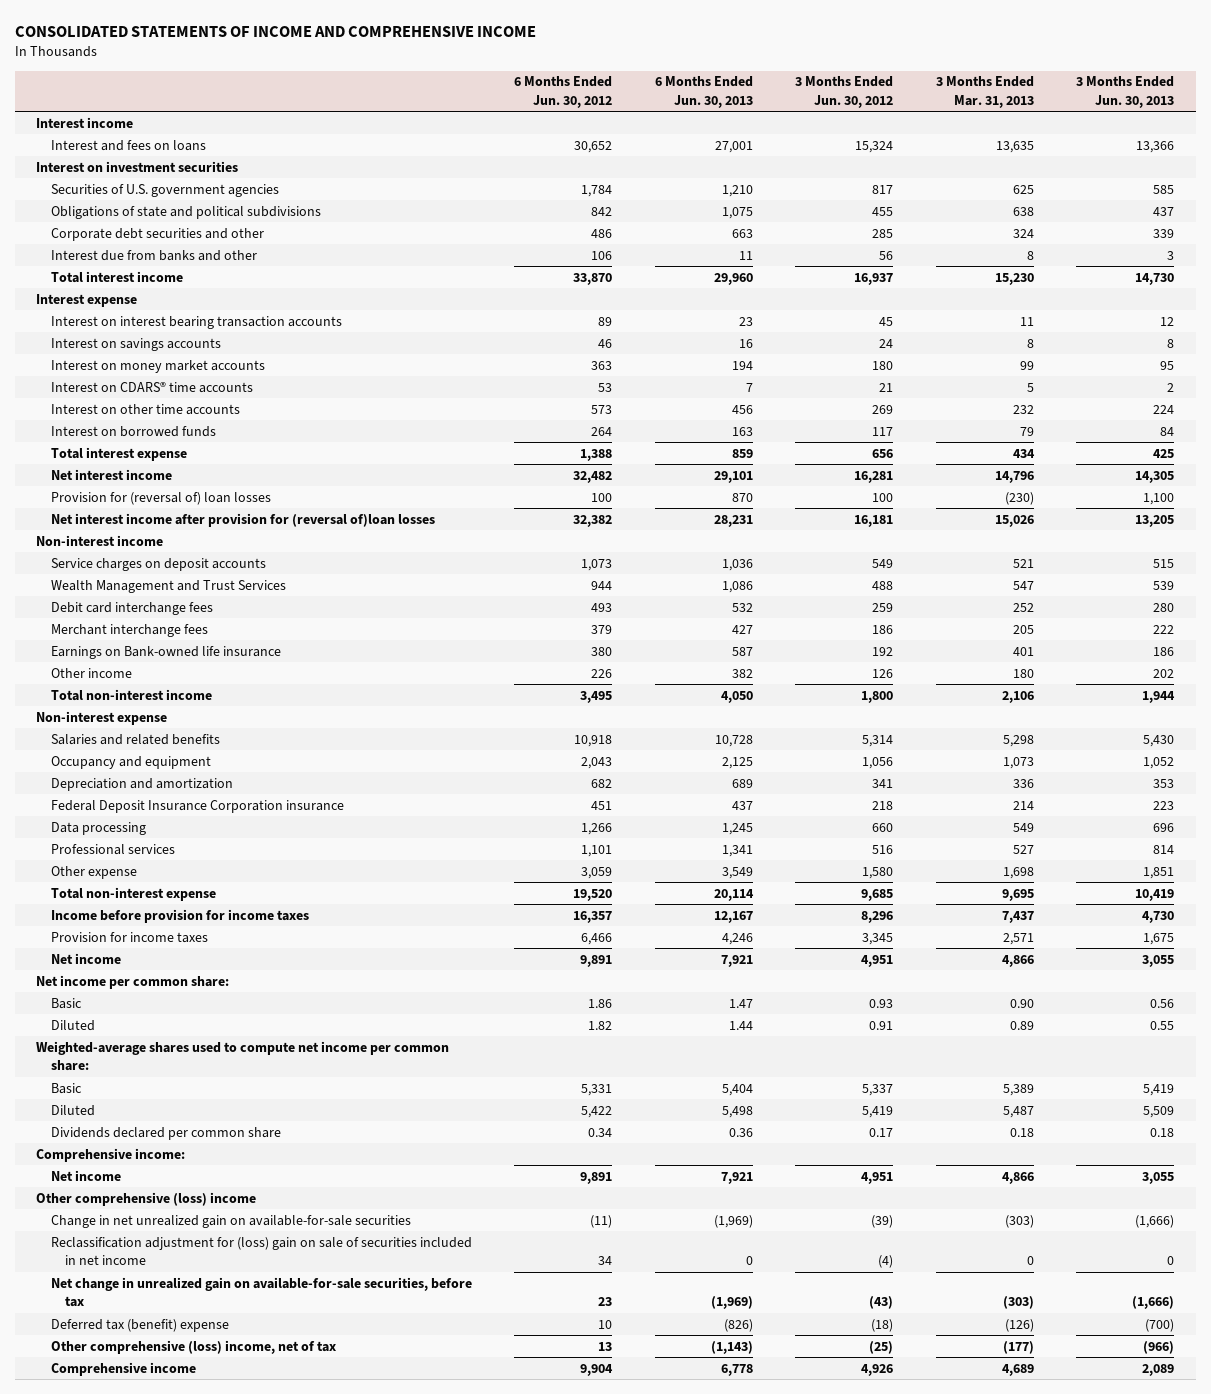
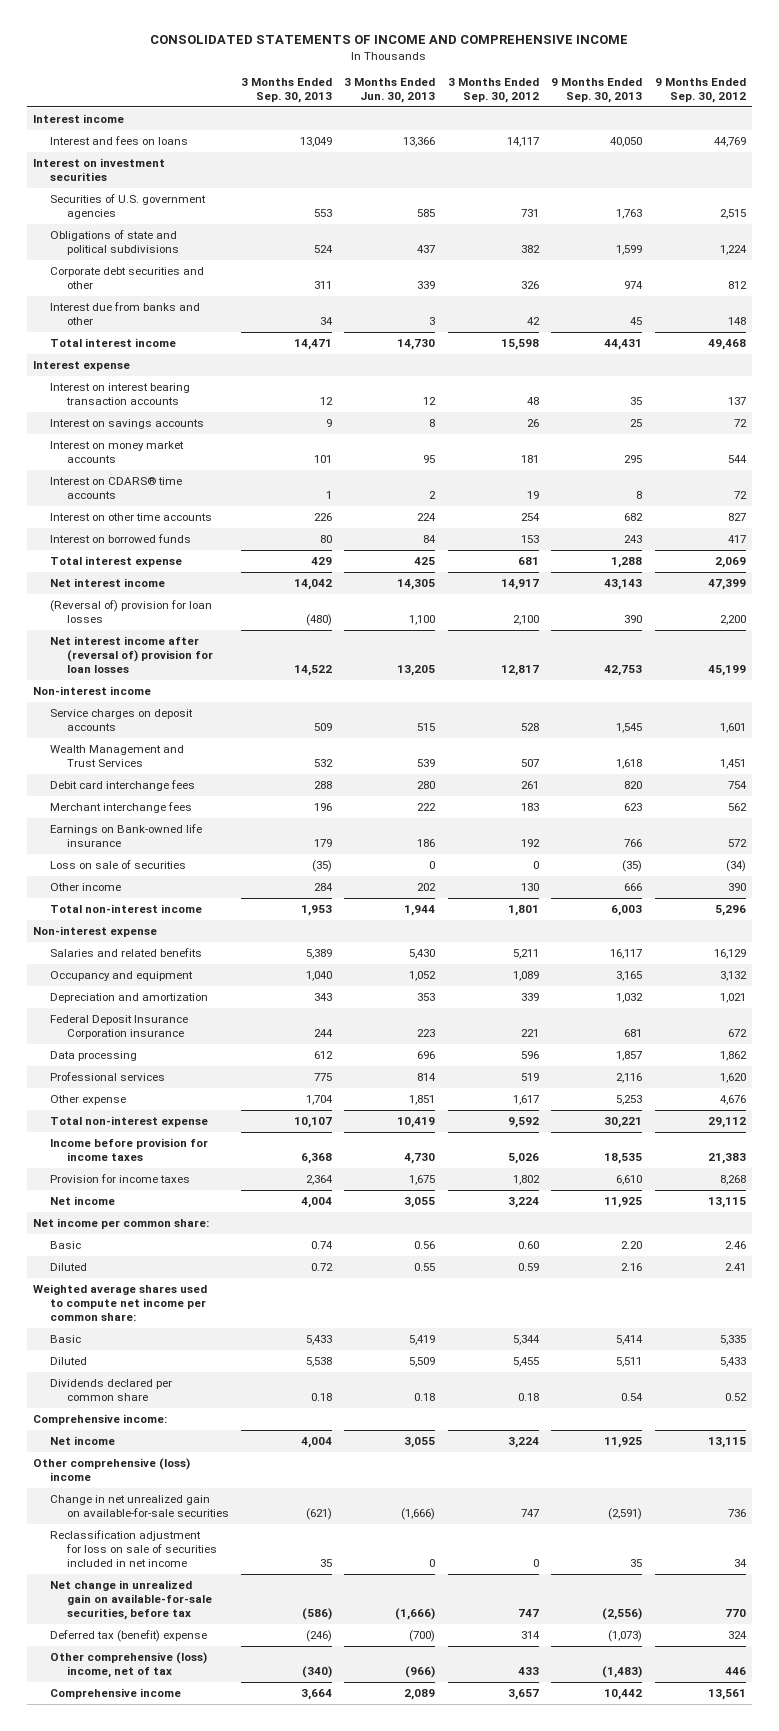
- | 6 Months Ended Jun. 30, 2012 | 6 Months Ended Jun. 30, 2013 | 3 Months Ended Jun. 30, 2012 | 3 Months Ended Mar. 31, 2013 | 3 Months Ended Jun. 30, 2013
+ | 3 Months Ended Sep. 30, 2013 | 3 Months Ended Jun. 30, 2013 | 3 Months Ended Sep. 30, 2012 | 9 Months Ended Sep. 30, 2013 | 9 Months Ended Sep. 30, 2012
- Provision for (reversal of) loan losses | 100 | 870 | 100 | (230) | 1,100
- Net interest income after provision for (reversal of)loan losses | 32,382 | 28,231 | 16,181 | 15,026 | 13,205
+ (Reversal of) provision for loan losses | (480) | 1,100 | 2,100 | 390 | 2,200
+ Net interest income after (reversal of) provision for loan losses | 14,522 | 13,205 | 12,817 | 42,753 | 45,199
+ Loss on sale of securities | (35) | 0 | 0 | (35) | (34)
- Weighted-average shares used to compute net income per common share:
+ Weighted average shares used to compute net income per common share:
- Reclassification adjustment for (loss) gain on sale of securities included in net income | 34 | 0 | (4) | 0 | 0
+ Reclassification adjustment for loss on sale of securities included in net income | 35 | 0 | 0 | 35 | 34

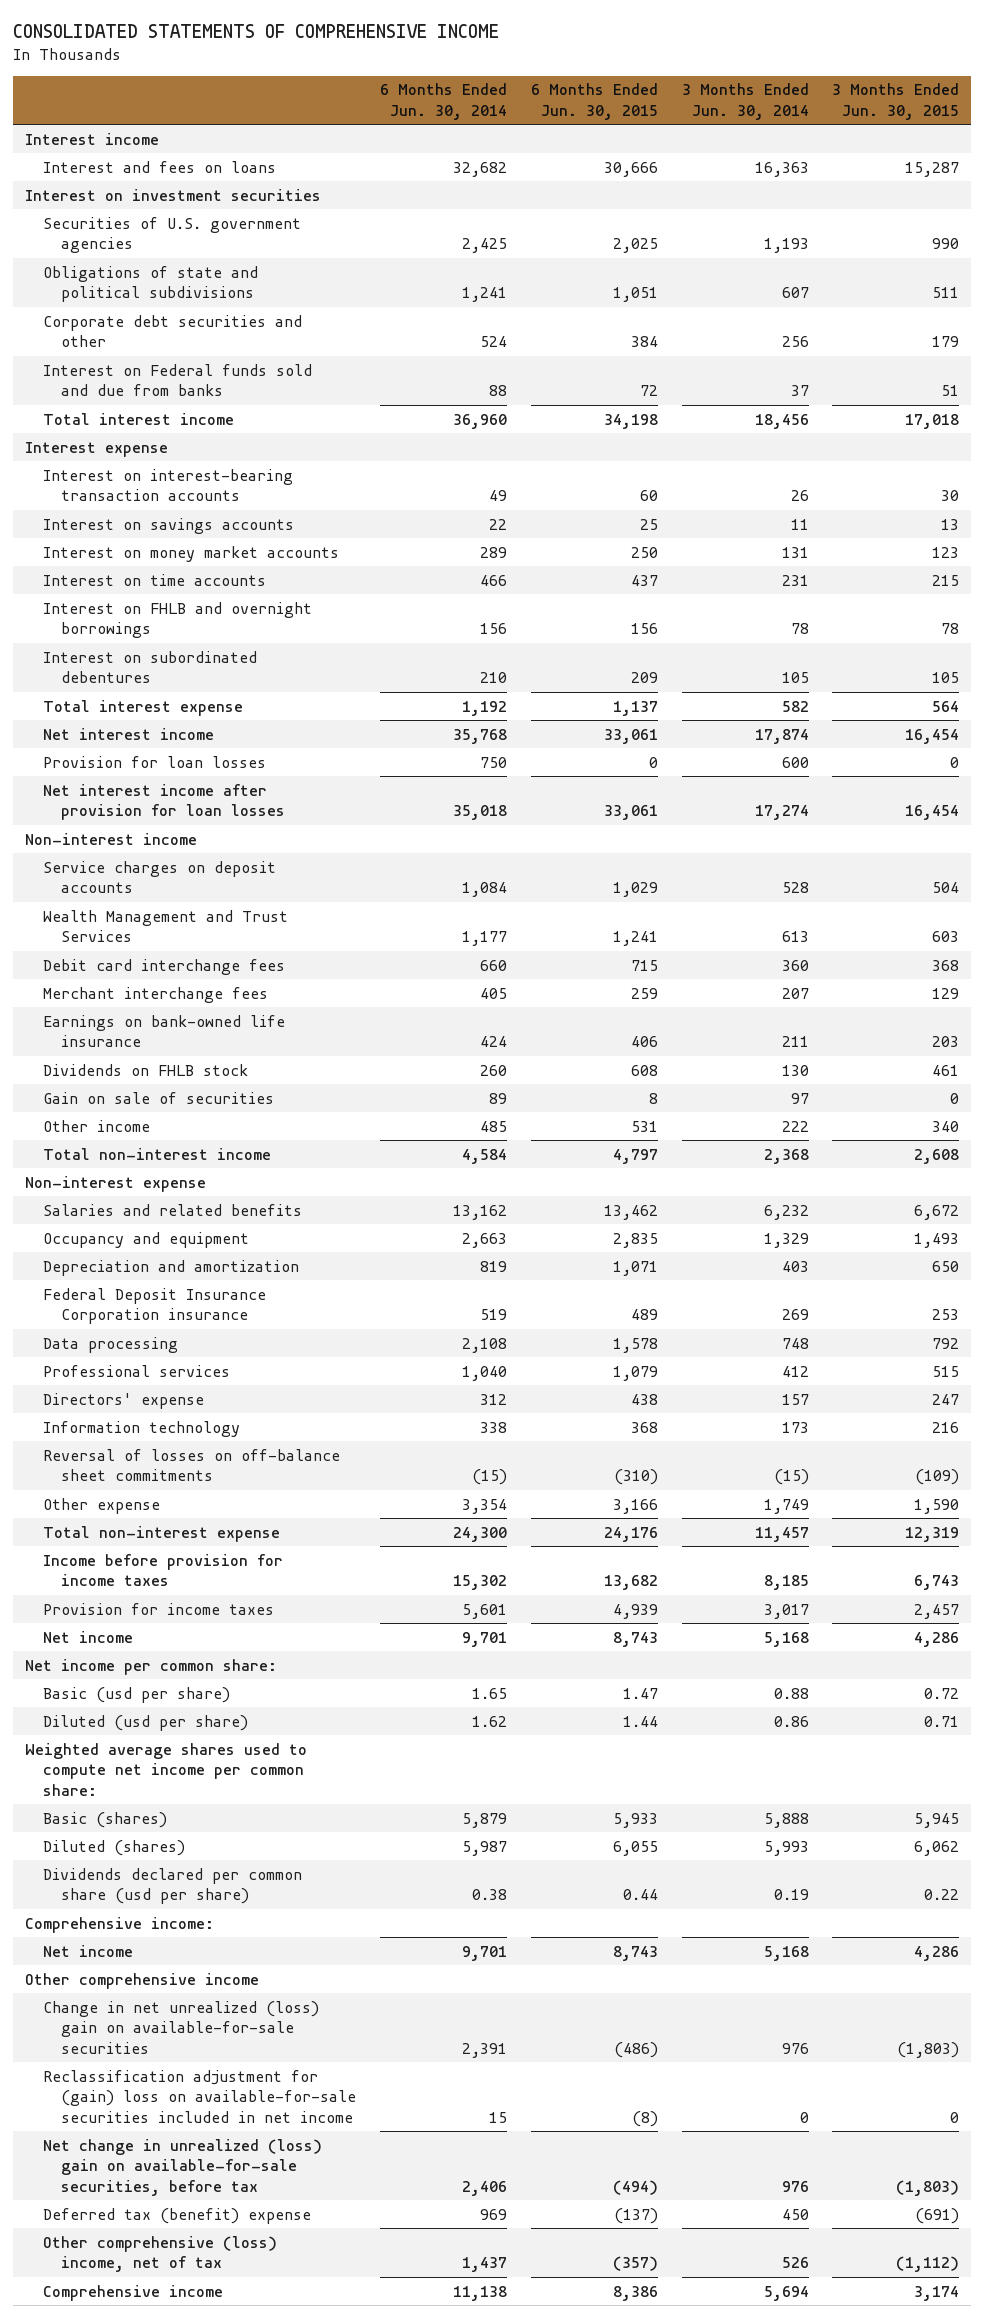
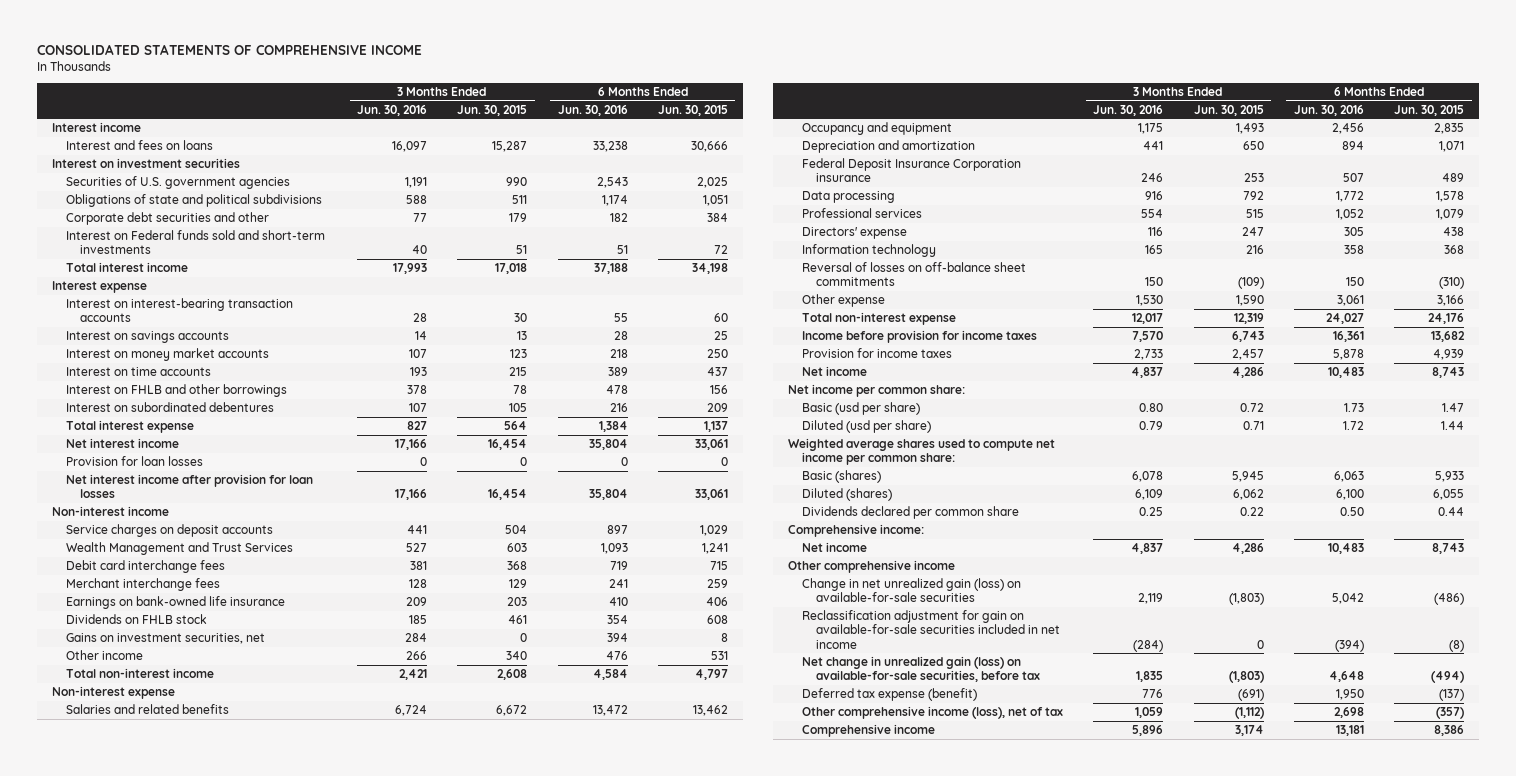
- | 6 Months Ended Jun. 30, 2014 | 6 Months Ended Jun. 30, 2015 | 3 Months Ended Jun. 30, 2014 | 3 Months Ended Jun. 30, 2015
+ | 3 Months Ended Jun. 30, 2016 | 3 Months Ended Jun. 30, 2015 | 6 Months Ended Jun. 30, 2016 | 6 Months Ended Jun. 30, 2015
- Interest on Federal funds sold and due from banks | 88 | 72 | 37 | 51
+ Interest on Federal funds sold and short-term investments | 40 | 51 | 51 | 72
- Interest on FHLB and overnight borrowings | 156 | 156 | 78 | 78
+ Interest on FHLB and other borrowings | 378 | 78 | 478 | 156
- Gain on sale of securities | 89 | 8 | 97 | 0
+ Gains on investment securities, net | 284 | 0 | 394 | 8
- Dividends declared per common share (usd per share) | 0.38 | 0.44 | 0.19 | 0.22
+ Dividends declared per common share | 0.25 | 0.22 | 0.50 | 0.44
- Change in net unrealized (loss) gain on available-for-sale securities | 2,391 | (486) | 976 | (1,803)
- Reclassification adjustment for (gain) loss on available-for-sale securities included in net income | 15 | (8) | 0 | 0
- Net change in unrealized (loss) gain on available-for-sale securities, before tax | 2,406 | (494) | 976 | (1,803)
- Deferred tax (benefit) expense | 969 | (137) | 450 | (691)
- Other comprehensive (loss) income, net of tax | 1,437 | (357) | 526 | (1,112)
+ Change in net unrealized gain (loss) on available-for-sale securities | 2,119 | (1,803) | 5,042 | (486)
+ Reclassification adjustment for gain on available-for-sale securities included in net income | (284) | 0 | (394) | (8)
+ Net change in unrealized gain (loss) on available-for-sale securities, before tax | 1,835 | (1,803) | 4,648 | (494)
+ Deferred tax expense (benefit) | 776 | (691) | 1,950 | (137)
+ Other comprehensive income (loss), net of tax | 1,059 | (1,112) | 2,698 | (357)

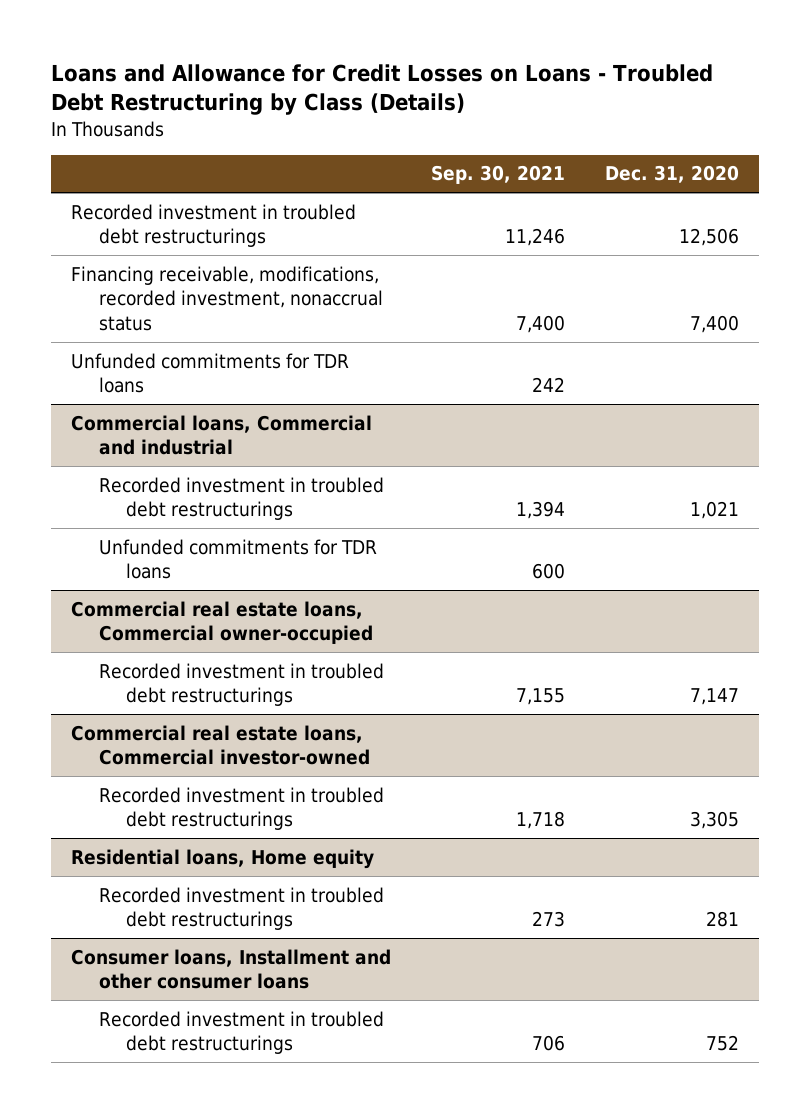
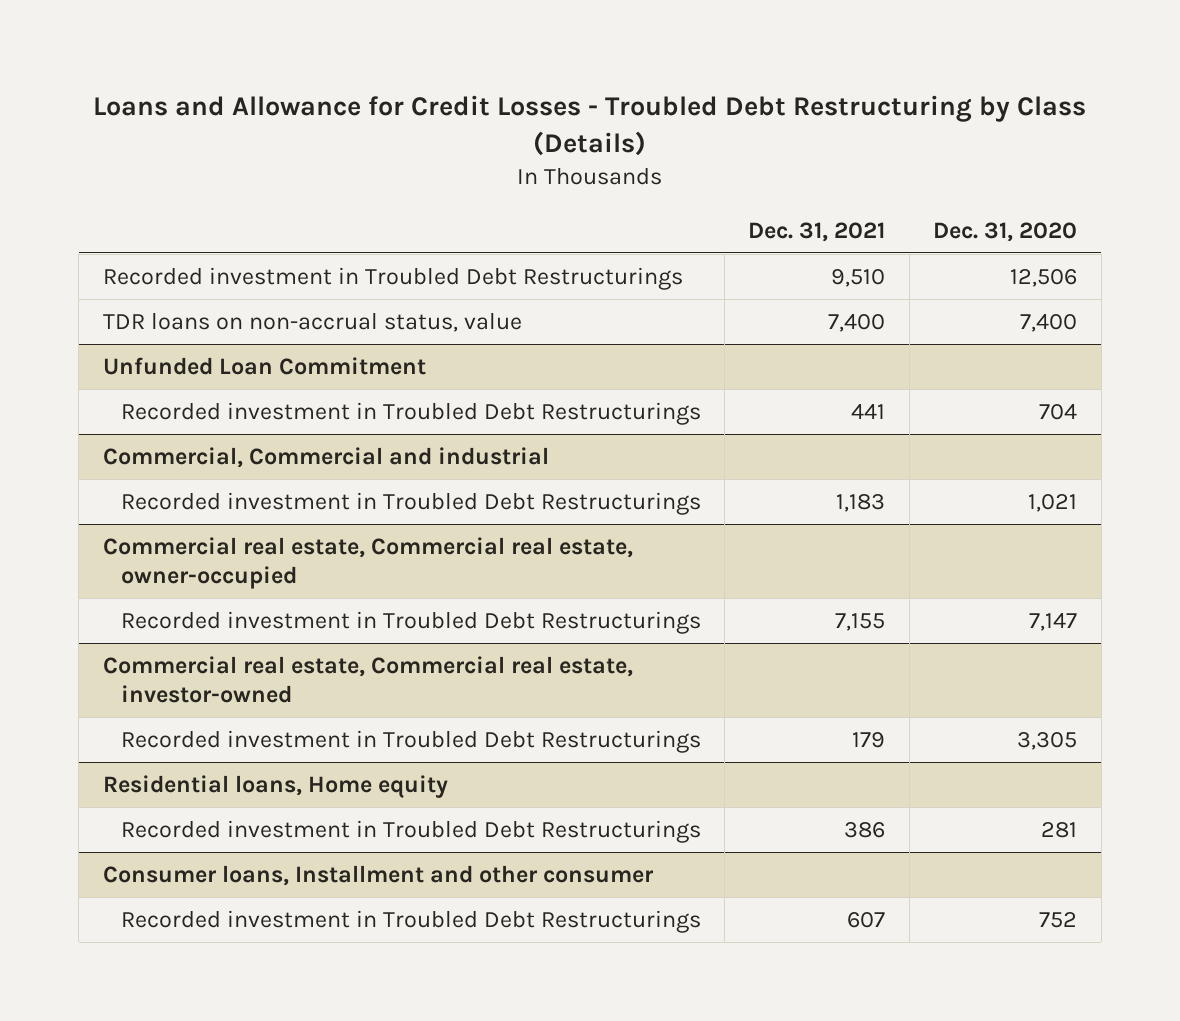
- Loans and Allowance for Credit Losses on Loans - Troubled Debt Restructuring by Class (Details)
+ Loans and Allowance for Credit Losses - Troubled Debt Restructuring by Class (Details)
- | Sep. 30, 2021 | Dec. 31, 2020
+ | Dec. 31, 2021 | Dec. 31, 2020
- Recorded investment in troubled debt restructurings | 11,246 | 12,506
- Financing receivable, modifications, recorded investment, nonaccrual status | 7,400 | 7,400
- Unfunded commitments for TDR loans | 242 |
- Commercial loans, Commercial and industrial
- Recorded investment in troubled debt restructurings | 1,394 | 1,021
- Unfunded commitments for TDR loans | 600 |
- Commercial real estate loans, Commercial owner-occupied
- Recorded investment in troubled debt restructurings | 7,155 | 7,147
- Commercial real estate loans, Commercial investor-owned
- Recorded investment in troubled debt restructurings | 1,718 | 3,305
+ Recorded investment in Troubled Debt Restructurings | 9,510 | 12,506
+ TDR loans on non-accrual status, value | 7,400 | 7,400
+ Unfunded Loan Commitment
+ Recorded investment in Troubled Debt Restructurings | 441 | 704
+ Commercial, Commercial and industrial
+ Recorded investment in Troubled Debt Restructurings | 1,183 | 1,021
+ Commercial real estate, Commercial real estate, owner-occupied
+ Recorded investment in Troubled Debt Restructurings | 7,155 | 7,147
+ Commercial real estate, Commercial real estate, investor-owned
+ Recorded investment in Troubled Debt Restructurings | 179 | 3,305
@ Residential loans, Home equity
- Recorded investment in troubled debt restructurings | 273 | 281
- Consumer loans, Installment and other consumer loans
- Recorded investment in troubled debt restructurings | 706 | 752
@ Residential loans, Home equity
+ Recorded investment in Troubled Debt Restructurings | 386 | 281
+ Consumer loans, Installment and other consumer
+ Recorded investment in Troubled Debt Restructurings | 607 | 752

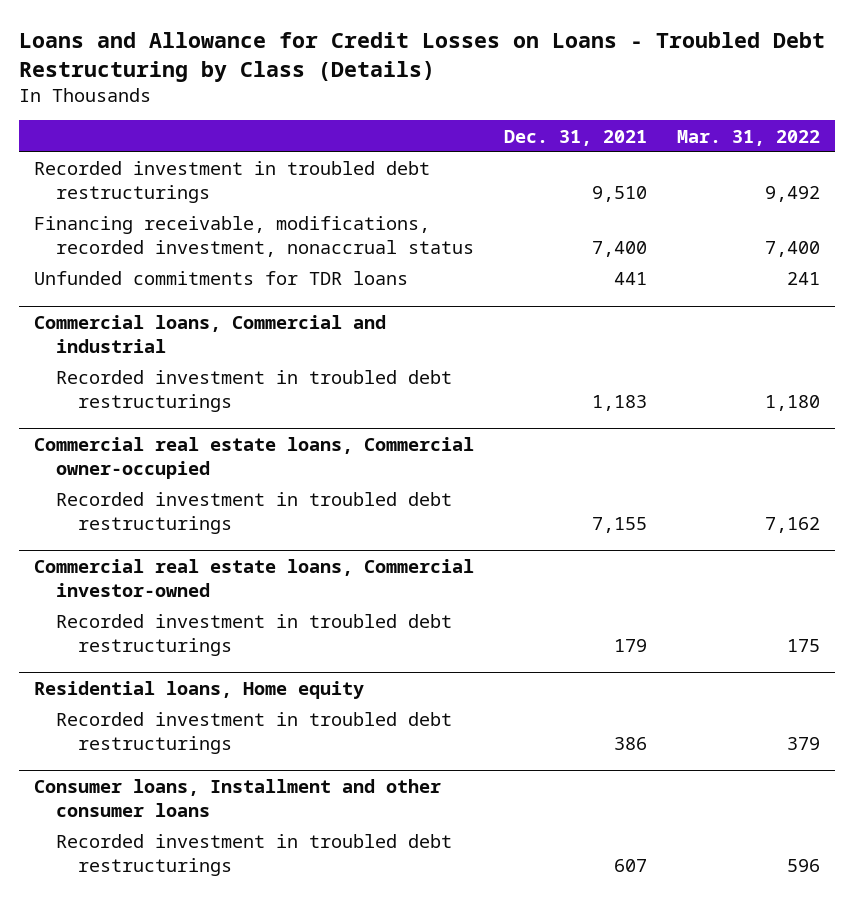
- Loans and Allowance for Credit Losses - Troubled Debt Restructuring by Class (Details)
+ Loans and Allowance for Credit Losses on Loans - Troubled Debt Restructuring by Class (Details)
- | Dec. 31, 2021 | Dec. 31, 2020
+ | Dec. 31, 2021 | Mar. 31, 2022
- Recorded investment in Troubled Debt Restructurings | 9,510 | 12,506
- TDR loans on non-accrual status, value | 7,400 | 7,400
- Unfunded Loan Commitment
- Recorded investment in Troubled Debt Restructurings | 441 | 704
- Commercial, Commercial and industrial
- Recorded investment in Troubled Debt Restructurings | 1,183 | 1,021
- Commercial real estate, Commercial real estate, owner-occupied
- Recorded investment in Troubled Debt Restructurings | 7,155 | 7,147
- Commercial real estate, Commercial real estate, investor-owned
- Recorded investment in Troubled Debt Restructurings | 179 | 3,305
+ Recorded investment in troubled debt restructurings | 9,510 | 9,492
+ Financing receivable, modifications, recorded investment, nonaccrual status | 7,400 | 7,400
+ Unfunded commitments for TDR loans | 441 | 241
+ Commercial loans, Commercial and industrial
+ Recorded investment in troubled debt restructurings | 1,183 | 1,180
+ Commercial real estate loans, Commercial owner-occupied
+ Recorded investment in troubled debt restructurings | 7,155 | 7,162
+ Commercial real estate loans, Commercial investor-owned
+ Recorded investment in troubled debt restructurings | 179 | 175
@ Residential loans, Home equity
- Recorded investment in Troubled Debt Restructurings | 386 | 281
- Consumer loans, Installment and other consumer
- Recorded investment in Troubled Debt Restructurings | 607 | 752
@ Residential loans, Home equity
+ Recorded investment in troubled debt restructurings | 386 | 379
+ Consumer loans, Installment and other consumer loans
+ Recorded investment in troubled debt restructurings | 607 | 596

